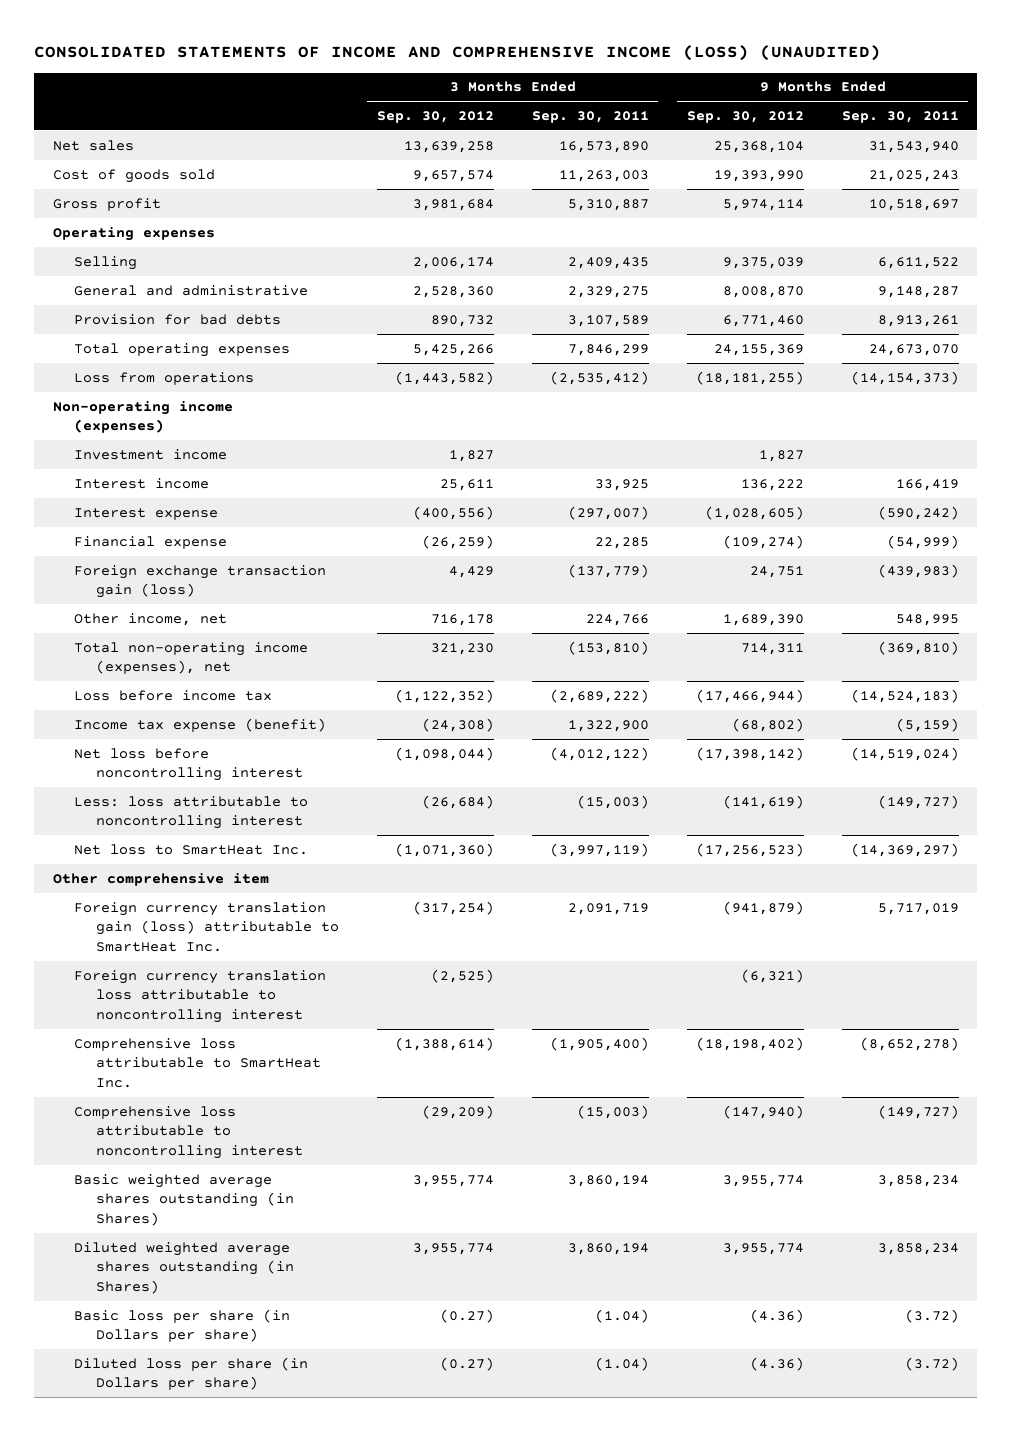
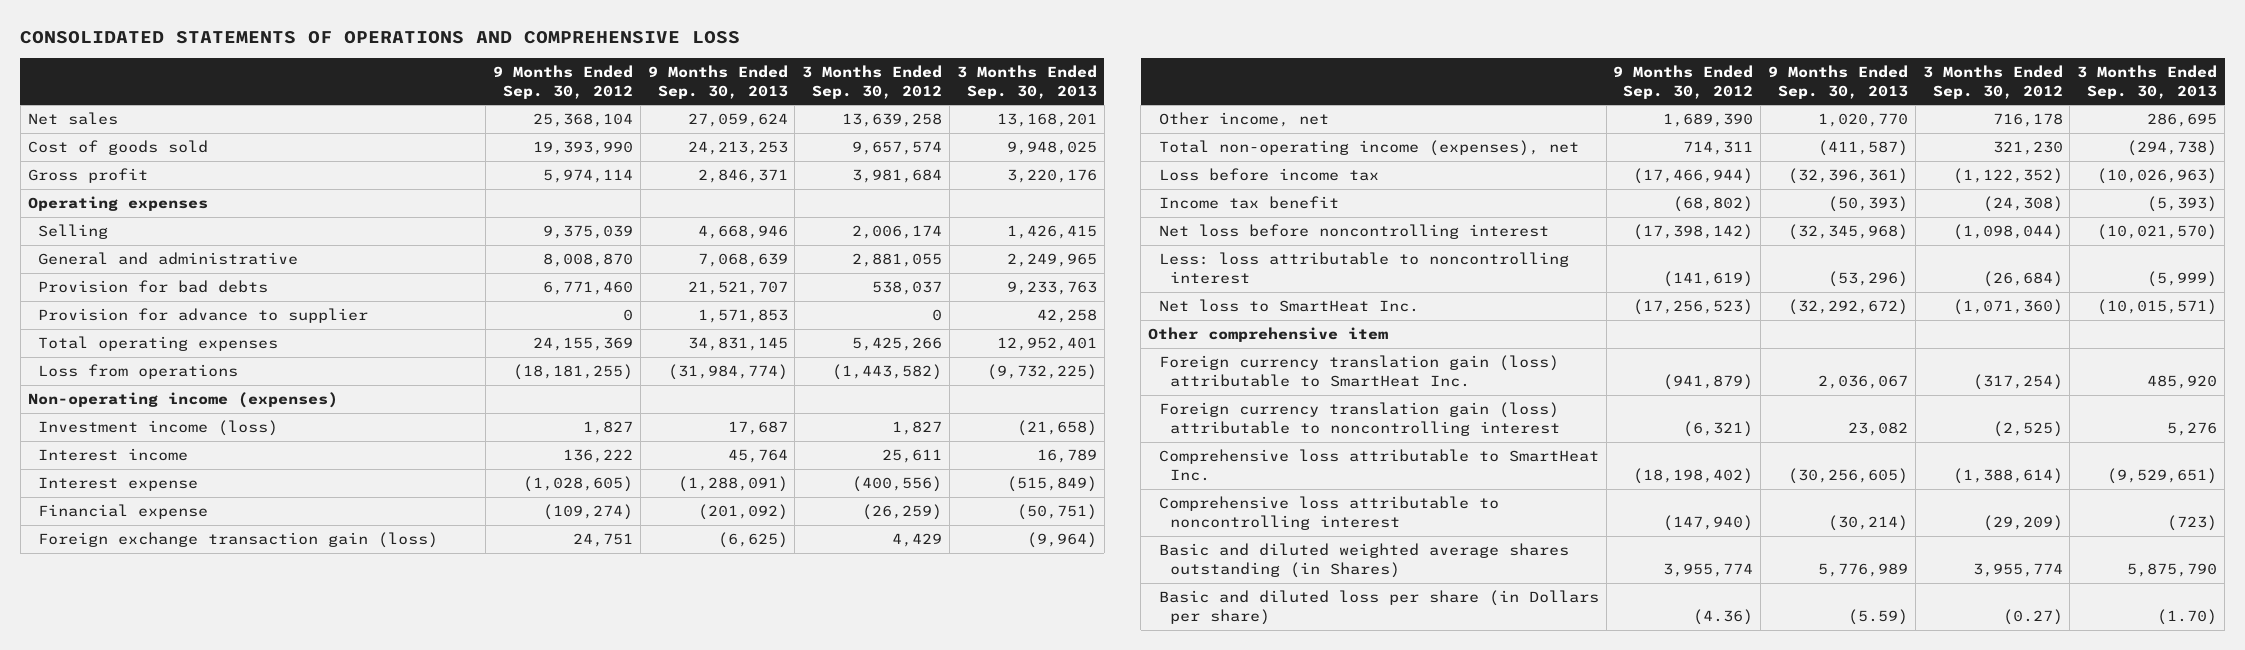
- CONSOLIDATED STATEMENTS OF INCOME AND COMPREHENSIVE INCOME (LOSS) (UNAUDITED)
+ CONSOLIDATED STATEMENTS OF OPERATIONS AND COMPREHENSIVE LOSS
- | 3 Months Ended Sep. 30, 2012 | 3 Months Ended Sep. 30, 2011 | 9 Months Ended Sep. 30, 2012 | 9 Months Ended Sep. 30, 2011
+ | 9 Months Ended Sep. 30, 2012 | 9 Months Ended Sep. 30, 2013 | 3 Months Ended Sep. 30, 2012 | 3 Months Ended Sep. 30, 2013
- General and administrative | 2,528,360 | 2,329,275 | 8,008,870 | 9,148,287
- Provision for bad debts | 890,732 | 3,107,589 | 6,771,460 | 8,913,261
+ General and administrative | 8,008,870 | 7,068,639 | 2,881,055 | 2,249,965
+ Provision for bad debts | 6,771,460 | 21,521,707 | 538,037 | 9,233,763
+ Provision for advance to supplier | 0 | 1,571,853 | 0 | 42,258
- Investment income | 1,827 | | 1,827 |
+ Investment income (loss) | 1,827 | 17,687 | 1,827 | (21,658)
- Income tax expense (benefit) | (24,308) | 1,322,900 | (68,802) | (5,159)
+ Income tax benefit | (68,802) | (50,393) | (24,308) | (5,393)
- Foreign currency translation loss attributable to noncontrolling interest | (2,525) | | (6,321) |
+ Foreign currency translation gain (loss) attributable to noncontrolling interest | (6,321) | 23,082 | (2,525) | 5,276
- Basic weighted average shares outstanding (in Shares) | 3,955,774 | 3,860,194 | 3,955,774 | 3,858,234
- Diluted weighted average shares outstanding (in Shares) | 3,955,774 | 3,860,194 | 3,955,774 | 3,858,234
- Basic loss per share (in Dollars per share) | (0.27) | (1.04) | (4.36) | (3.72)
- Diluted loss per share (in Dollars per share) | (0.27) | (1.04) | (4.36) | (3.72)
+ Basic and diluted weighted average shares outstanding (in Shares) | 3,955,774 | 5,776,989 | 3,955,774 | 5,875,790
+ Basic and diluted loss per share (in Dollars per share) | (4.36) | (5.59) | (0.27) | (1.70)

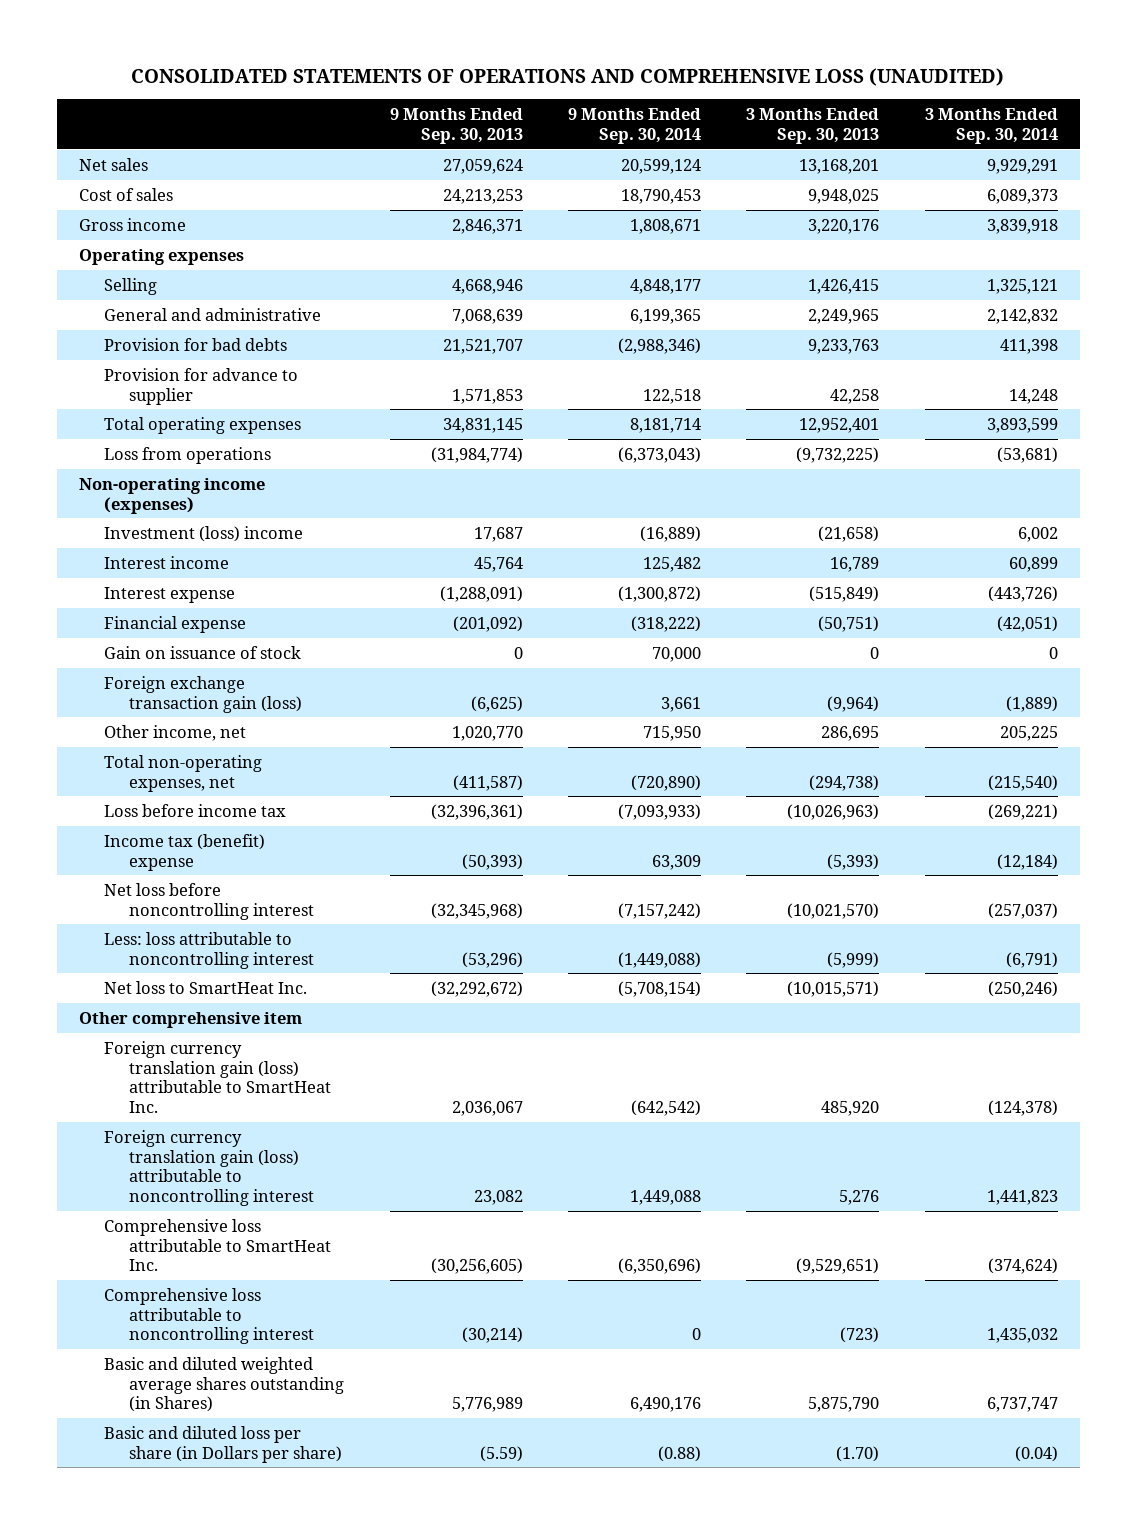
- CONSOLIDATED STATEMENTS OF OPERATIONS AND COMPREHENSIVE LOSS
+ CONSOLIDATED STATEMENTS OF OPERATIONS AND COMPREHENSIVE LOSS (UNAUDITED)
- | 9 Months Ended Sep. 30, 2012 | 9 Months Ended Sep. 30, 2013 | 3 Months Ended Sep. 30, 2012 | 3 Months Ended Sep. 30, 2013
+ | 9 Months Ended Sep. 30, 2013 | 9 Months Ended Sep. 30, 2014 | 3 Months Ended Sep. 30, 2013 | 3 Months Ended Sep. 30, 2014
- Cost of goods sold | 19,393,990 | 24,213,253 | 9,657,574 | 9,948,025
- Gross profit | 5,974,114 | 2,846,371 | 3,981,684 | 3,220,176
+ Cost of sales | 24,213,253 | 18,790,453 | 9,948,025 | 6,089,373
+ Gross income | 2,846,371 | 1,808,671 | 3,220,176 | 3,839,918
- Investment income (loss) | 1,827 | 17,687 | 1,827 | (21,658)
+ Investment (loss) income | 17,687 | (16,889) | (21,658) | 6,002
+ Gain on issuance of stock | 0 | 70,000 | 0 | 0
- Total non-operating income (expenses), net | 714,311 | (411,587) | 321,230 | (294,738)
+ Total non-operating expenses, net | (411,587) | (720,890) | (294,738) | (215,540)
- Income tax benefit | (68,802) | (50,393) | (24,308) | (5,393)
+ Income tax (benefit) expense | (50,393) | 63,309 | (5,393) | (12,184)

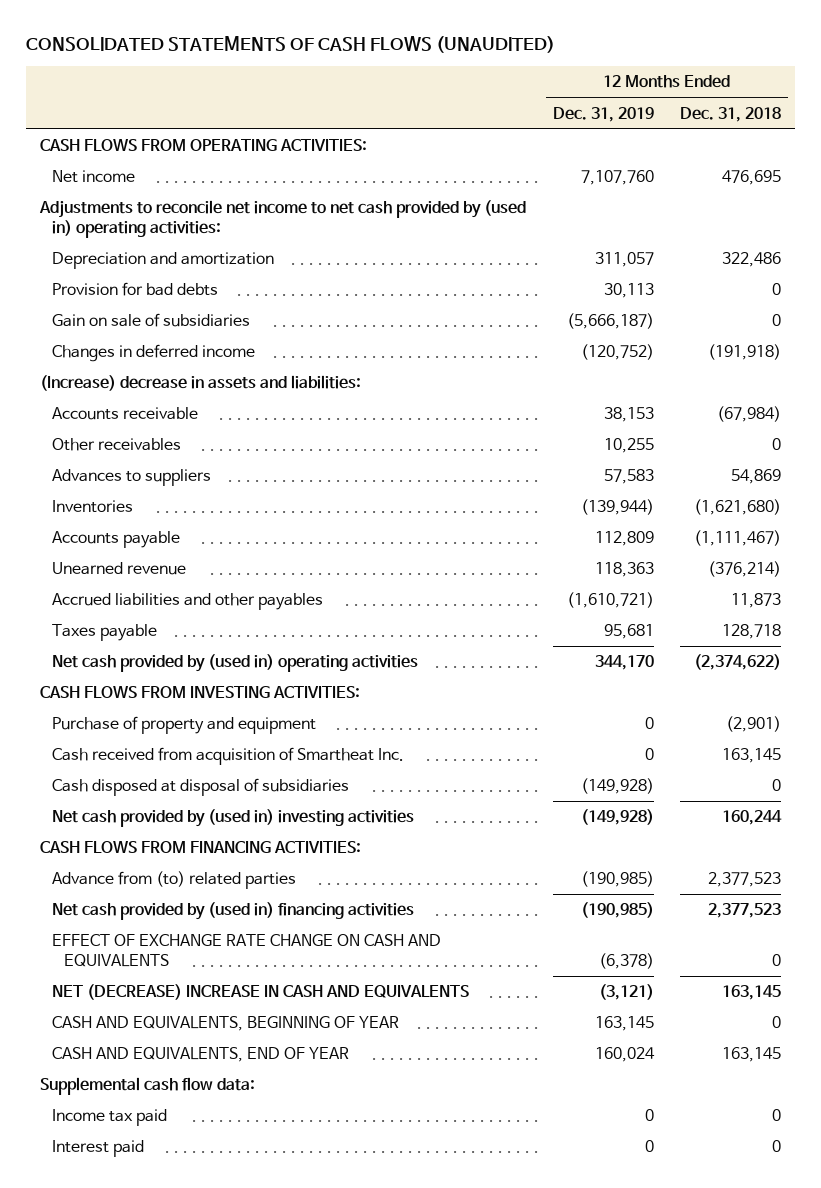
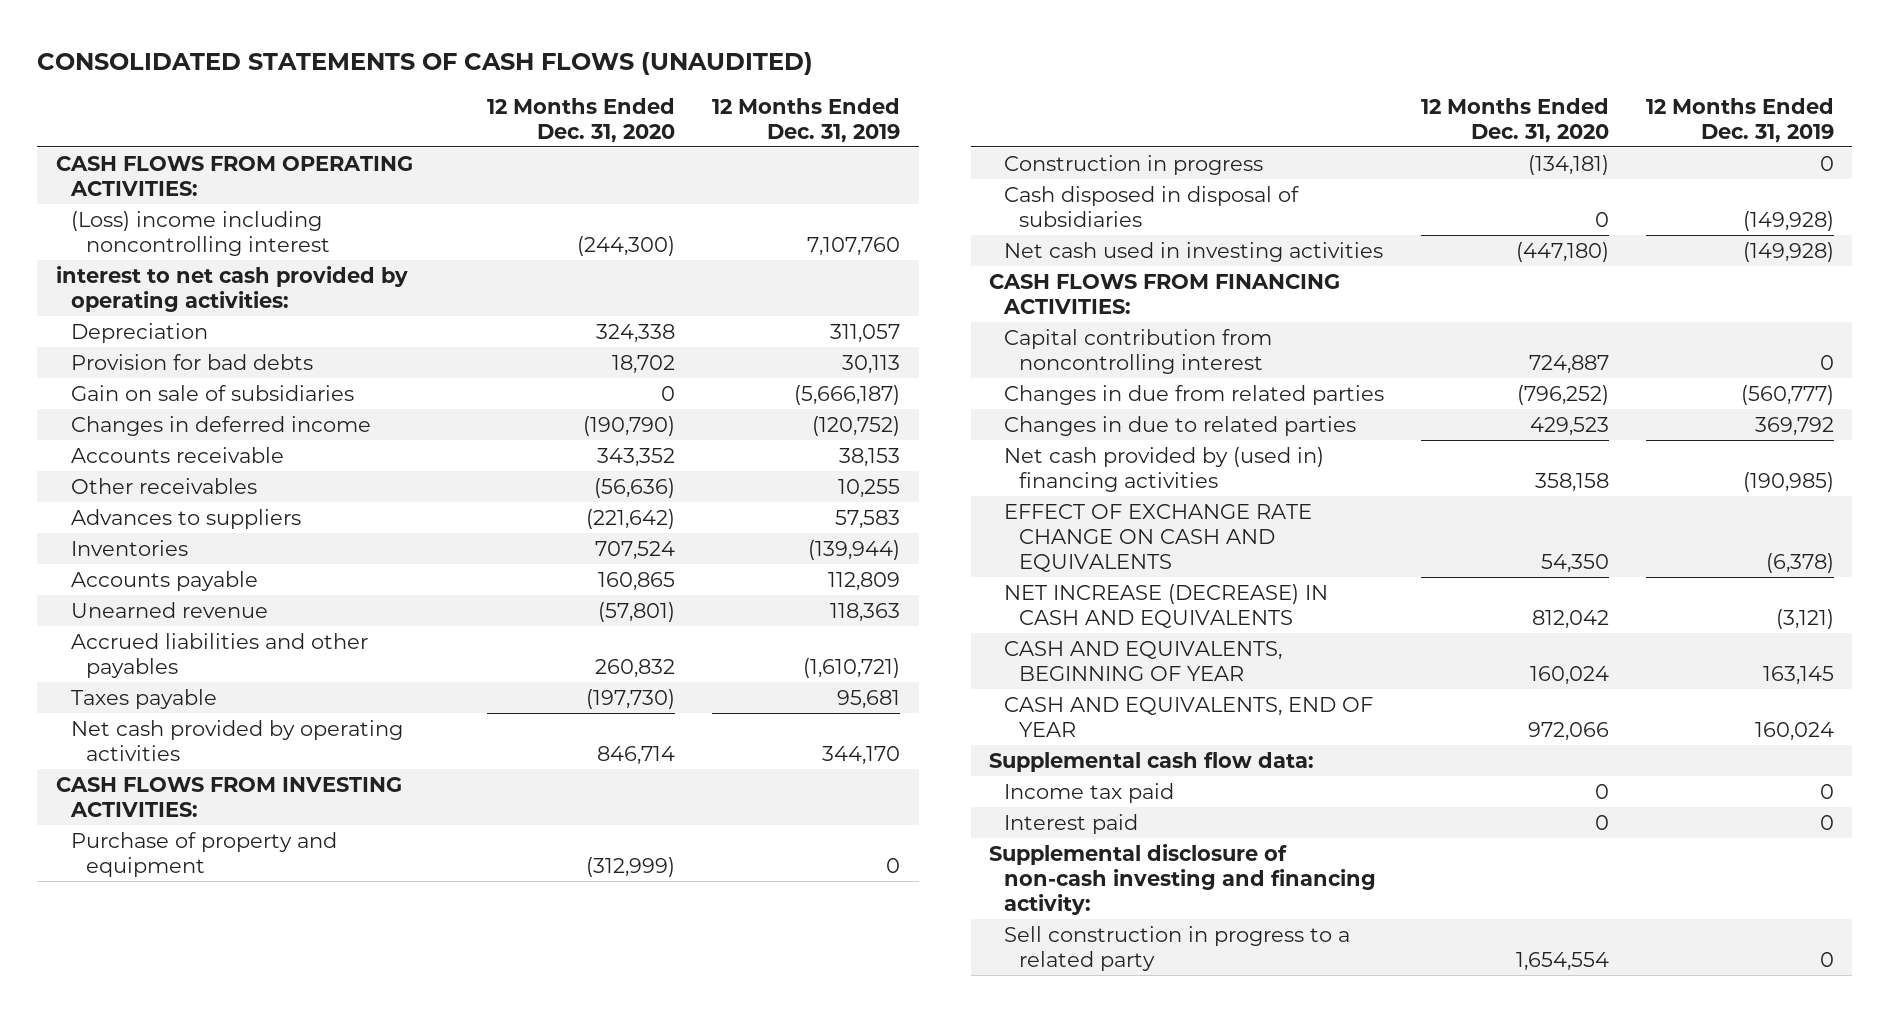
- | 12 Months Ended Dec. 31, 2019 | 12 Months Ended Dec. 31, 2018
+ | 12 Months Ended Dec. 31, 2020 | 12 Months Ended Dec. 31, 2019
- Net income | 7,107,760 | 476,695
- Adjustments to reconcile net income to net cash provided by (used in) operating activities:
- Depreciation and amortization | 311,057 | 322,486
+ (Loss) income including noncontrolling interest | (244,300) | 7,107,760
+ interest to net cash provided by operating activities:
+ Depreciation | 324,338 | 311,057
- (Increase) decrease in assets and liabilities:
- Net cash provided by (used in) operating activities | 344,170 | (2,374,622)
+ Net cash provided by operating activities | 846,714 | 344,170
- Cash received from acquisition of Smartheat Inc. | 0 | 163,145
- Cash disposed at disposal of subsidiaries | (149,928) | 0
- Net cash provided by (used in) investing activities | (149,928) | 160,244
+ Construction in progress | (134,181) | 0
+ Cash disposed in disposal of subsidiaries | 0 | (149,928)
+ Net cash used in investing activities | (447,180) | (149,928)
- Advance from (to) related parties | (190,985) | 2,377,523
+ Capital contribution from noncontrolling interest | 724,887 | 0
+ Changes in due from related parties | (796,252) | (560,777)
+ Changes in due to related parties | 429,523 | 369,792
- NET (DECREASE) INCREASE IN CASH AND EQUIVALENTS | (3,121) | 163,145
+ NET INCREASE (DECREASE) IN CASH AND EQUIVALENTS | 812,042 | (3,121)
+ Supplemental disclosure of non-cash investing and financing activity:
+ Sell construction in progress to a related party | 1,654,554 | 0

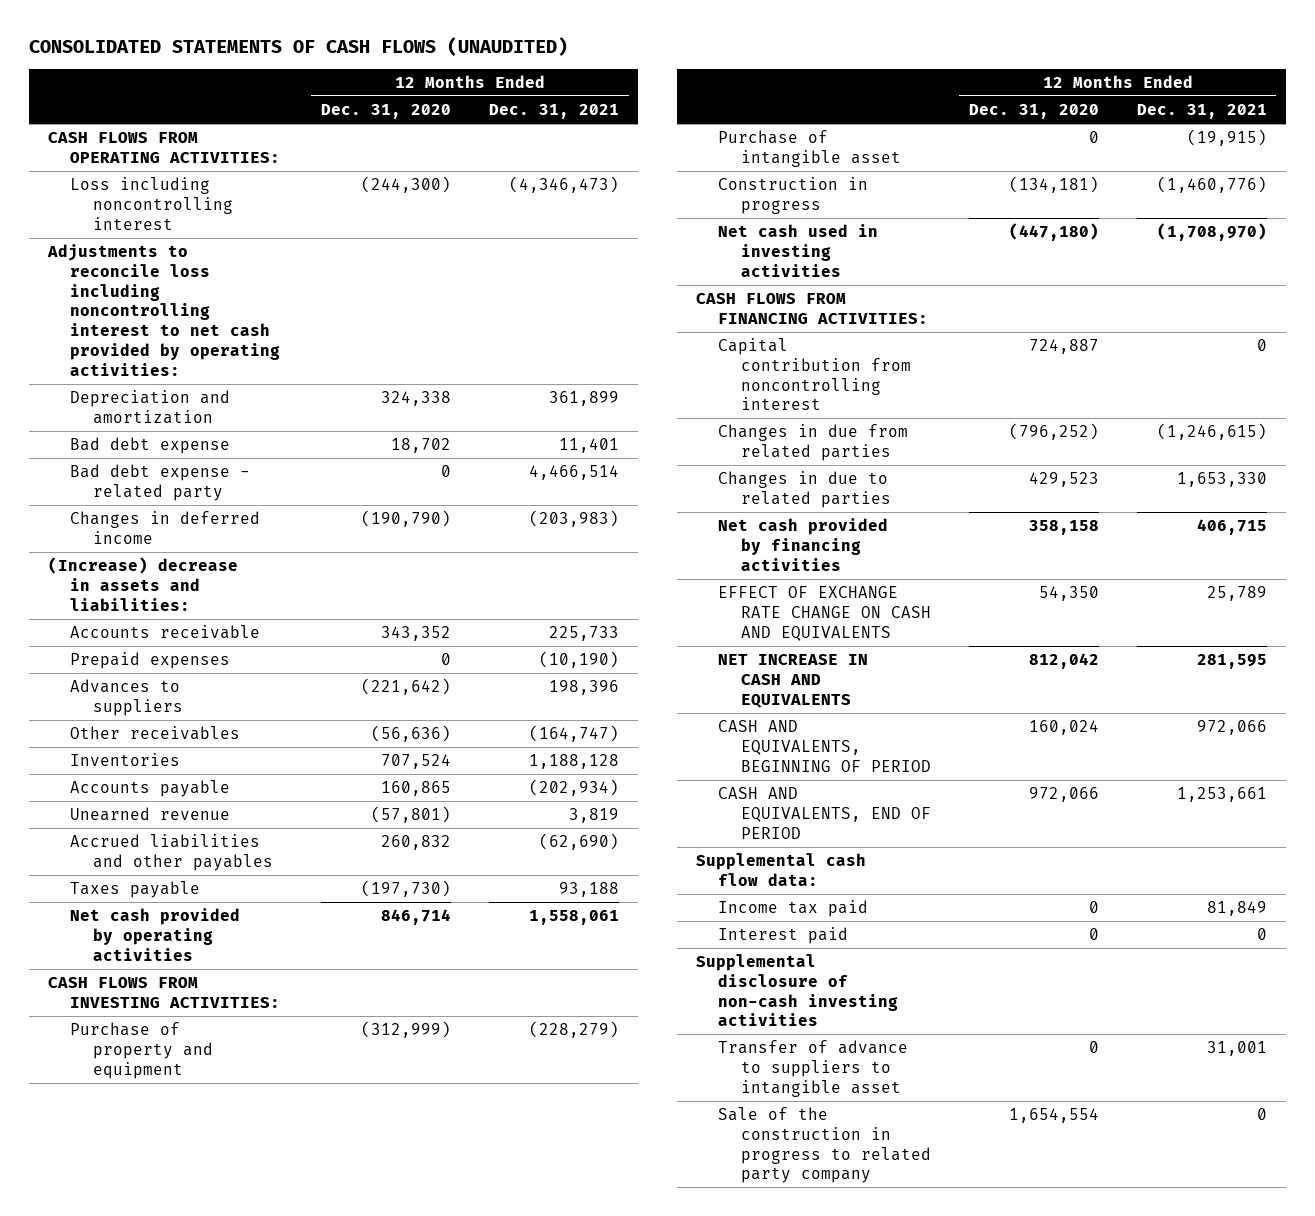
- | 12 Months Ended Dec. 31, 2020 | 12 Months Ended Dec. 31, 2019
+ | 12 Months Ended Dec. 31, 2020 | 12 Months Ended Dec. 31, 2021
- (Loss) income including noncontrolling interest | (244,300) | 7,107,760
- interest to net cash provided by operating activities:
- Depreciation | 324,338 | 311,057
- Provision for bad debts | 18,702 | 30,113
- Gain on sale of subsidiaries | 0 | (5,666,187)
+ Loss including noncontrolling interest | (244,300) | (4,346,473)
+ Adjustments to reconcile loss including noncontrolling interest to net cash provided by operating activities:
+ Depreciation and amortization | 324,338 | 361,899
+ Bad debt expense | 18,702 | 11,401
+ Bad debt expense - related party | 0 | 4,466,514
+ (Increase) decrease in assets and liabilities:
+ Prepaid expenses | 0 | (10,190)
moved down: Other receivables | (56,636) | (164,747)
+ Purchase of intangible asset | 0 | (19,915)
- Cash disposed in disposal of subsidiaries | 0 | (149,928)
- Net cash provided by (used in) financing activities | 358,158 | (190,985)
+ Net cash provided by financing activities | 358,158 | 406,715
- NET INCREASE (DECREASE) IN CASH AND EQUIVALENTS | 812,042 | (3,121)
- CASH AND EQUIVALENTS, BEGINNING OF YEAR | 160,024 | 163,145
- CASH AND EQUIVALENTS, END OF YEAR | 972,066 | 160,024
+ NET INCREASE IN CASH AND EQUIVALENTS | 812,042 | 281,595
+ CASH AND EQUIVALENTS, BEGINNING OF PERIOD | 160,024 | 972,066
+ CASH AND EQUIVALENTS, END OF PERIOD | 972,066 | 1,253,661
- Supplemental disclosure of non-cash investing and financing activity:
- Sell construction in progress to a related party | 1,654,554 | 0
+ Supplemental disclosure of non-cash investing activities
+ Transfer of advance to suppliers to intangible asset | 0 | 31,001
+ Sale of the construction in progress to related party company | 1,654,554 | 0

